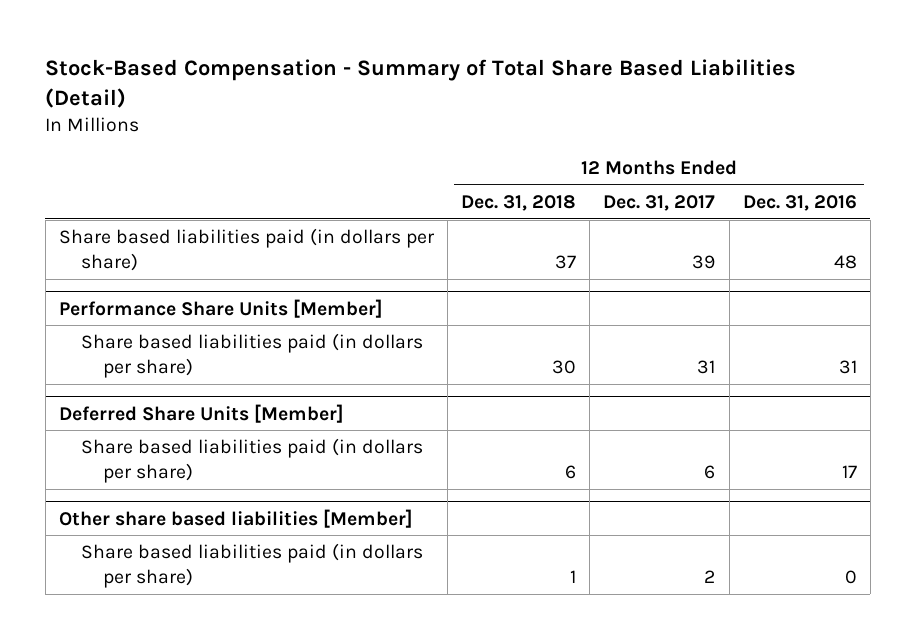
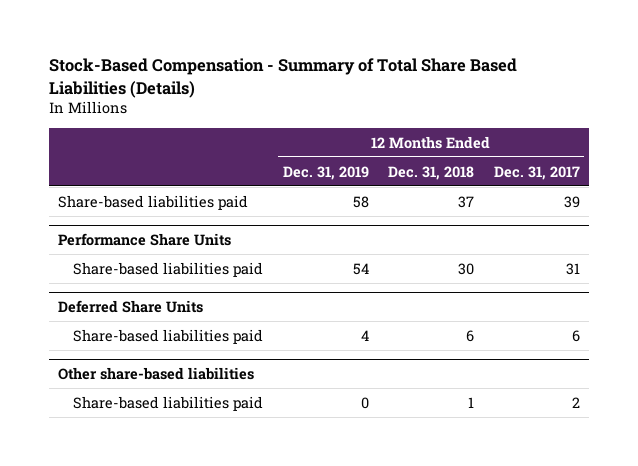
- Stock-Based Compensation - Summary of Total Share Based Liabilities (Detail)
+ Stock-Based Compensation - Summary of Total Share Based Liabilities (Details)
- | 12 Months Ended Dec. 31, 2018 | 12 Months Ended Dec. 31, 2017 | 12 Months Ended Dec. 31, 2016
+ | 12 Months Ended Dec. 31, 2019 | 12 Months Ended Dec. 31, 2018 | 12 Months Ended Dec. 31, 2017
- Share based liabilities paid (in dollars per share) | 37 | 39 | 48
- Performance Share Units [Member]
- Share based liabilities paid (in dollars per share) | 30 | 31 | 31
- Deferred Share Units [Member]
- Share based liabilities paid (in dollars per share) | 6 | 6 | 17
- Other share based liabilities [Member]
- Share based liabilities paid (in dollars per share) | 1 | 2 | 0
+ Share-based liabilities paid | 58 | 37 | 39
+ Performance Share Units
+ Share-based liabilities paid | 54 | 30 | 31
+ Deferred Share Units
+ Share-based liabilities paid | 4 | 6 | 6
+ Other share-based liabilities
+ Share-based liabilities paid | 0 | 1 | 2

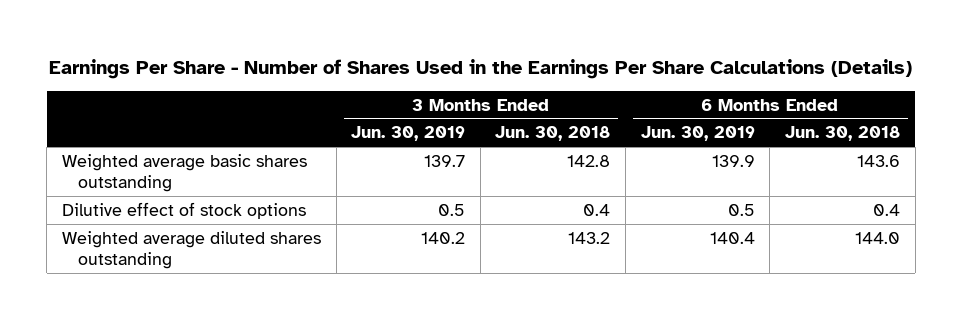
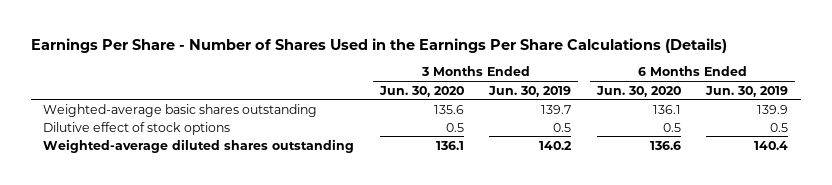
- | 3 Months Ended Jun. 30, 2019 | 3 Months Ended Jun. 30, 2018 | 6 Months Ended Jun. 30, 2019 | 6 Months Ended Jun. 30, 2018
+ | 3 Months Ended Jun. 30, 2020 | 3 Months Ended Jun. 30, 2019 | 6 Months Ended Jun. 30, 2020 | 6 Months Ended Jun. 30, 2019
- Weighted average basic shares outstanding | 139.7 | 142.8 | 139.9 | 143.6
+ Weighted-average basic shares outstanding | 135.6 | 139.7 | 136.1 | 139.9
- Weighted average diluted shares outstanding | 140.2 | 143.2 | 140.4 | 144.0
+ Weighted-average diluted shares outstanding | 136.1 | 140.2 | 136.6 | 140.4

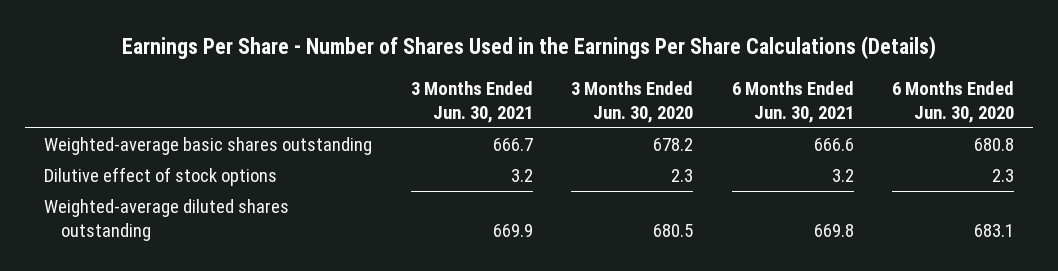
- | 3 Months Ended Jun. 30, 2020 | 3 Months Ended Jun. 30, 2019 | 6 Months Ended Jun. 30, 2020 | 6 Months Ended Jun. 30, 2019
+ | 3 Months Ended Jun. 30, 2021 | 3 Months Ended Jun. 30, 2020 | 6 Months Ended Jun. 30, 2021 | 6 Months Ended Jun. 30, 2020
- Weighted-average basic shares outstanding | 135.6 | 139.7 | 136.1 | 139.9
- Dilutive effect of stock options | 0.5 | 0.5 | 0.5 | 0.5
- Weighted-average diluted shares outstanding | 136.1 | 140.2 | 136.6 | 140.4
+ Weighted-average basic shares outstanding | 666.7 | 678.2 | 666.6 | 680.8
+ Dilutive effect of stock options | 3.2 | 2.3 | 3.2 | 2.3
+ Weighted-average diluted shares outstanding | 669.9 | 680.5 | 669.8 | 683.1

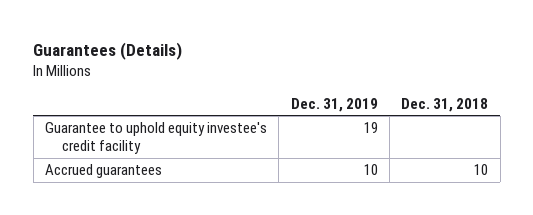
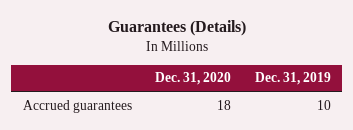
- | Dec. 31, 2019 | Dec. 31, 2018
+ | Dec. 31, 2020 | Dec. 31, 2019
- Guarantee to uphold equity investee's credit facility | 19 |

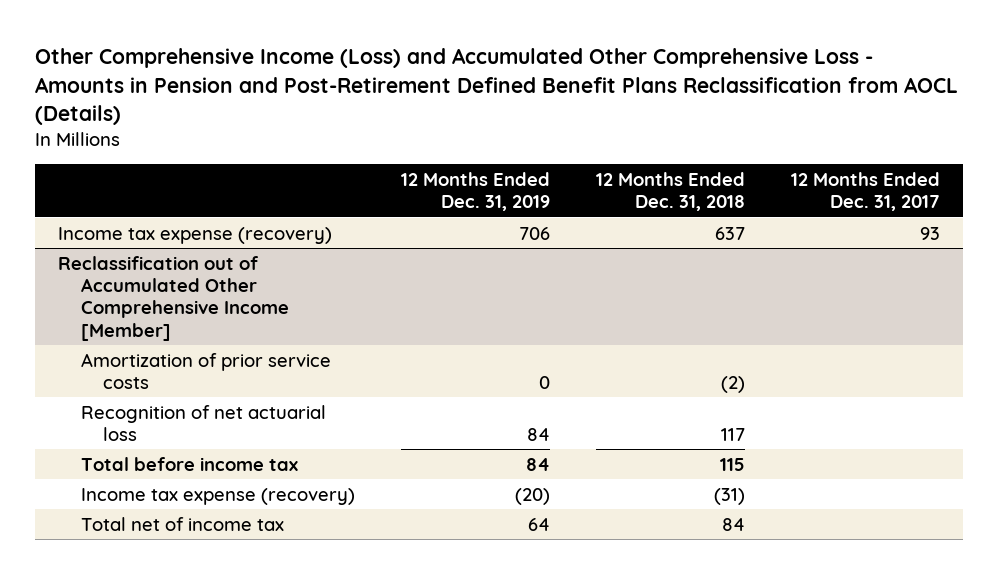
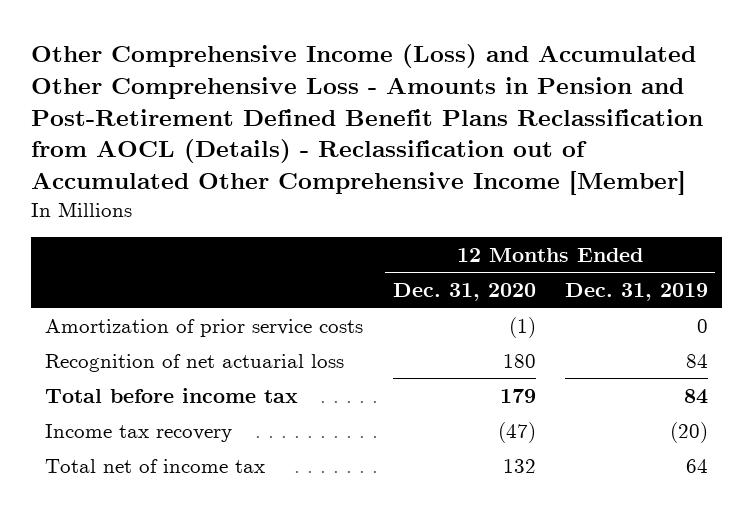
- Other Comprehensive Income (Loss) and Accumulated Other Comprehensive Loss - Amounts in Pension and Post-Retirement Defined Benefit Plans Reclassification from AOCL (Details)
+ Other Comprehensive Income (Loss) and Accumulated Other Comprehensive Loss - Amounts in Pension and Post-Retirement Defined Benefit Plans Reclassification from AOCL (Details) - Reclassification out of Accumulated Other Comprehensive Income [Member]
- | 12 Months Ended Dec. 31, 2019 | 12 Months Ended Dec. 31, 2018 | 12 Months Ended Dec. 31, 2017
+ | 12 Months Ended Dec. 31, 2020 | 12 Months Ended Dec. 31, 2019
- Income tax expense (recovery) | 706 | 637 | 93
- Reclassification out of Accumulated Other Comprehensive Income [Member]
- Income tax expense (recovery) | (20) | (31) |
+ Income tax recovery | (47) | (20)

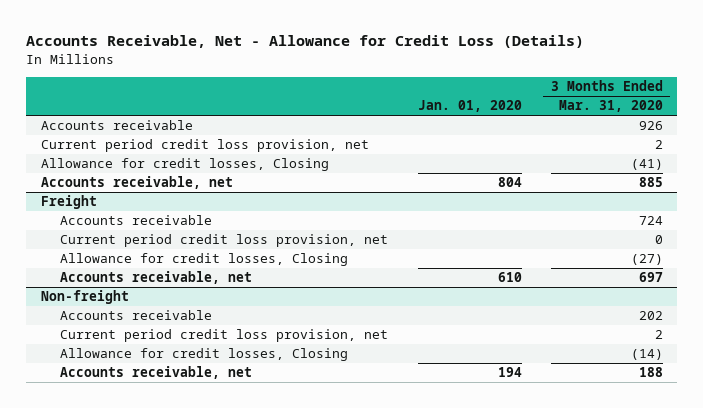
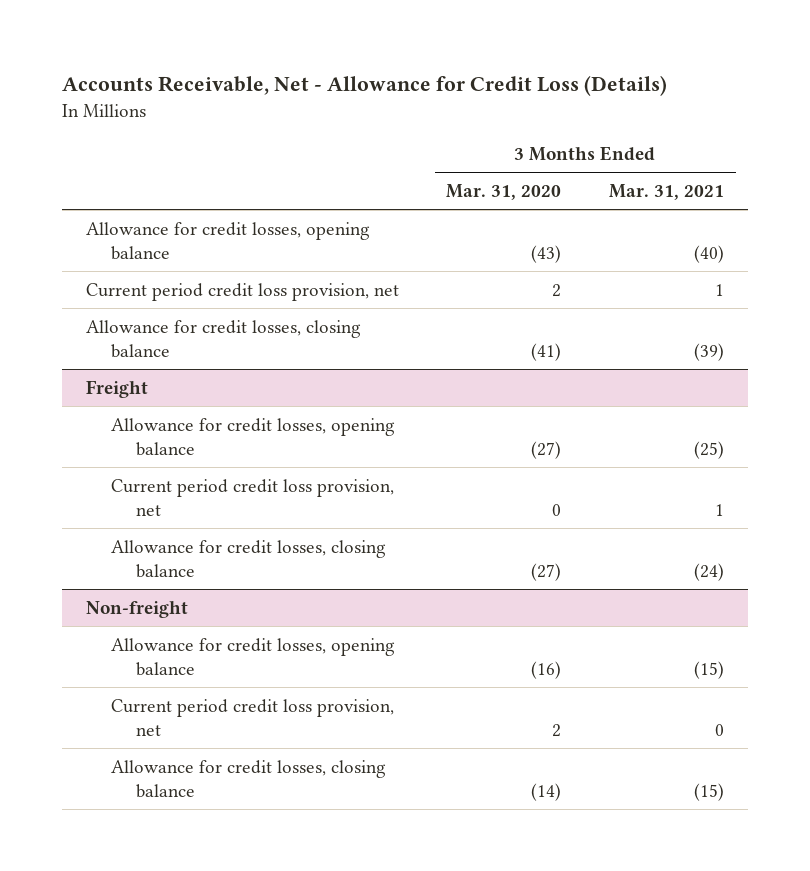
- | Jan. 01, 2020 | 3 Months Ended Mar. 31, 2020
+ | 3 Months Ended Mar. 31, 2020 | 3 Months Ended Mar. 31, 2021
- Accounts receivable | | 926
+ Allowance for credit losses, opening balance | (43) | (40)
- Allowance for credit losses, Closing | | (41)
- Accounts receivable, net | 804 | 885
+ Allowance for credit losses, closing balance | (41) | (39)
@ Freight
- Accounts receivable | | 724
+ Allowance for credit losses, opening balance | (27) | (25)
- Allowance for credit losses, Closing | | (27)
- Accounts receivable, net | 610 | 697
+ Allowance for credit losses, closing balance | (27) | (24)
@ Non-freight
- Accounts receivable | | 202
+ Allowance for credit losses, opening balance | (16) | (15)
- Allowance for credit losses, Closing | | (14)
- Accounts receivable, net | 194 | 188
+ Allowance for credit losses, closing balance | (14) | (15)

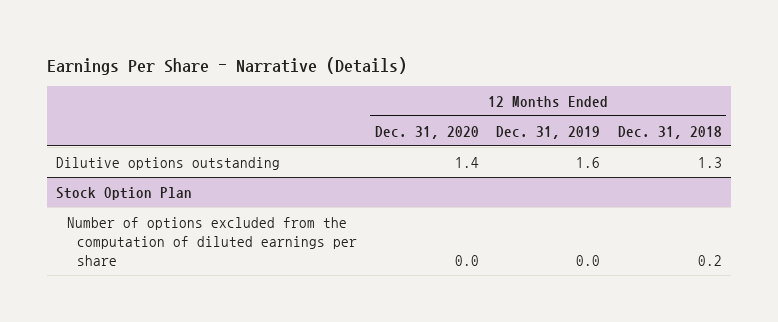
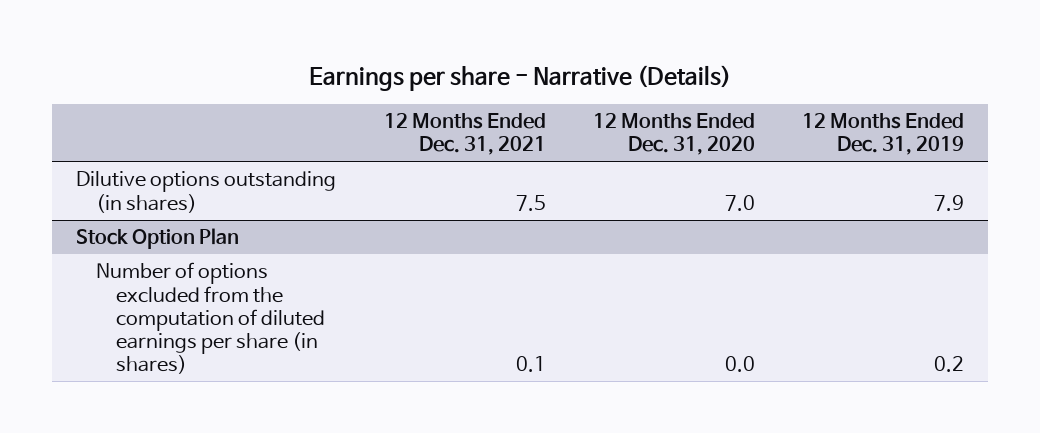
- Earnings Per Share - Narrative (Details)
+ Earnings per share - Narrative (Details)
- | 12 Months Ended Dec. 31, 2020 | 12 Months Ended Dec. 31, 2019 | 12 Months Ended Dec. 31, 2018
+ | 12 Months Ended Dec. 31, 2021 | 12 Months Ended Dec. 31, 2020 | 12 Months Ended Dec. 31, 2019
- Dilutive options outstanding | 1.4 | 1.6 | 1.3
+ Dilutive options outstanding (in shares) | 7.5 | 7.0 | 7.9
@ Stock Option Plan
- Number of options excluded from the computation of diluted earnings per share | 0.0 | 0.0 | 0.2
+ Number of options excluded from the computation of diluted earnings per share (in shares) | 0.1 | 0.0 | 0.2

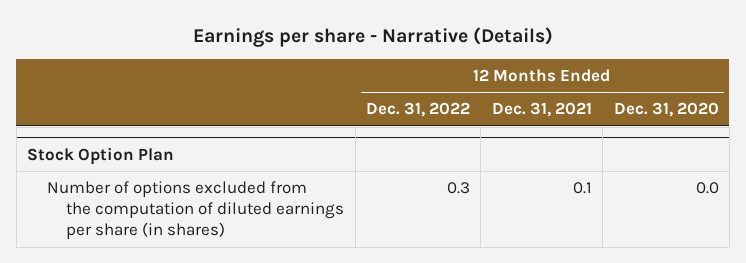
- | 12 Months Ended Dec. 31, 2021 | 12 Months Ended Dec. 31, 2020 | 12 Months Ended Dec. 31, 2019
+ | 12 Months Ended Dec. 31, 2022 | 12 Months Ended Dec. 31, 2021 | 12 Months Ended Dec. 31, 2020
- Dilutive options outstanding (in shares) | 7.5 | 7.0 | 7.9

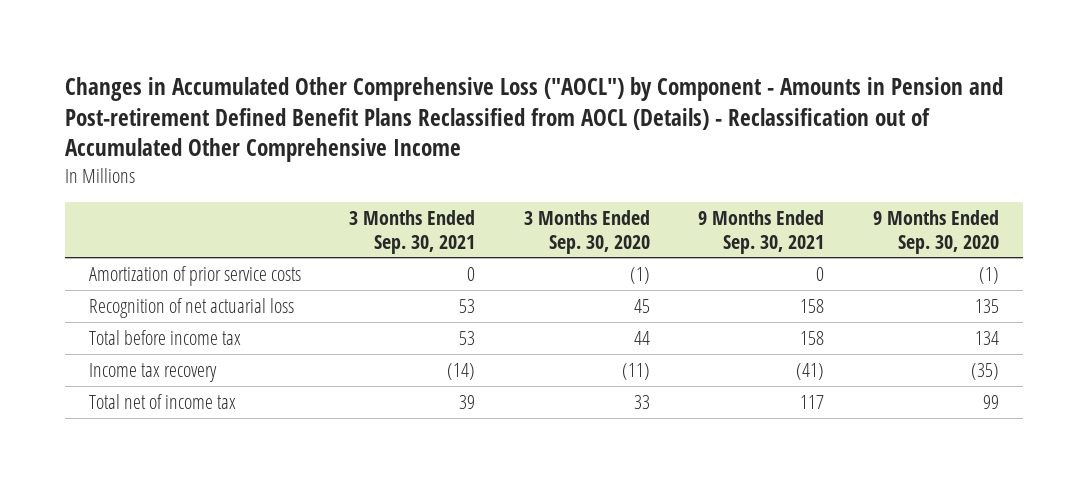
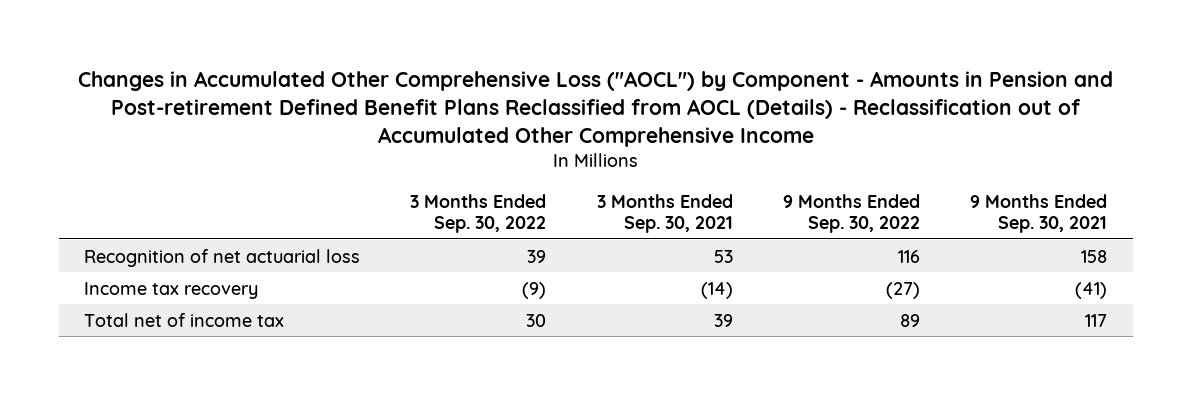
- | 3 Months Ended Sep. 30, 2021 | 3 Months Ended Sep. 30, 2020 | 9 Months Ended Sep. 30, 2021 | 9 Months Ended Sep. 30, 2020
+ | 3 Months Ended Sep. 30, 2022 | 3 Months Ended Sep. 30, 2021 | 9 Months Ended Sep. 30, 2022 | 9 Months Ended Sep. 30, 2021
- Amortization of prior service costs | 0 | (1) | 0 | (1)
- Total before income tax | 53 | 44 | 158 | 134

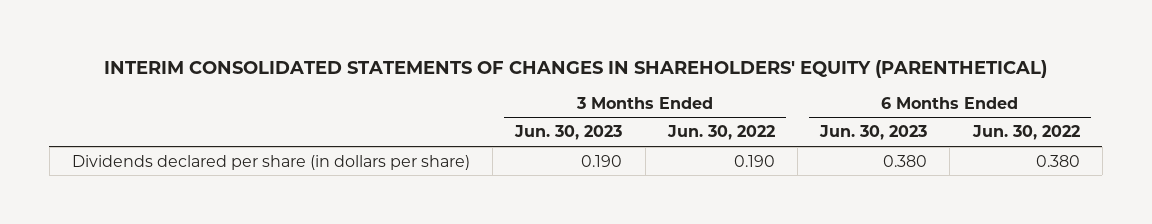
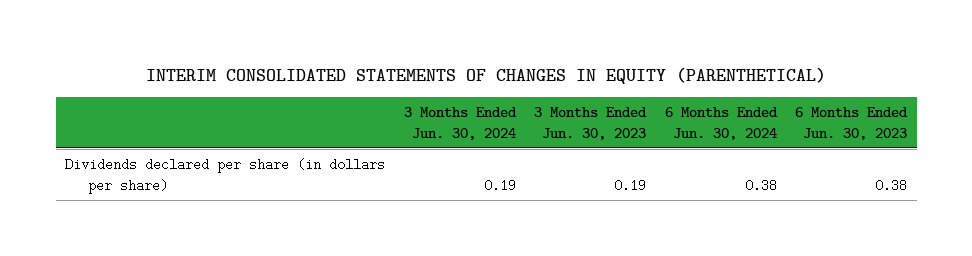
- INTERIM CONSOLIDATED STATEMENTS OF CHANGES IN SHAREHOLDERS' EQUITY (PARENTHETICAL)
+ INTERIM CONSOLIDATED STATEMENTS OF CHANGES IN EQUITY (PARENTHETICAL)
- | 3 Months Ended Jun. 30, 2023 | 3 Months Ended Jun. 30, 2022 | 6 Months Ended Jun. 30, 2023 | 6 Months Ended Jun. 30, 2022
+ | 3 Months Ended Jun. 30, 2024 | 3 Months Ended Jun. 30, 2023 | 6 Months Ended Jun. 30, 2024 | 6 Months Ended Jun. 30, 2023
- Dividends declared per share (in dollars per share) | 0.190 | 0.190 | 0.380 | 0.380
+ Dividends declared per share (in dollars per share) | 0.19 | 0.19 | 0.38 | 0.38

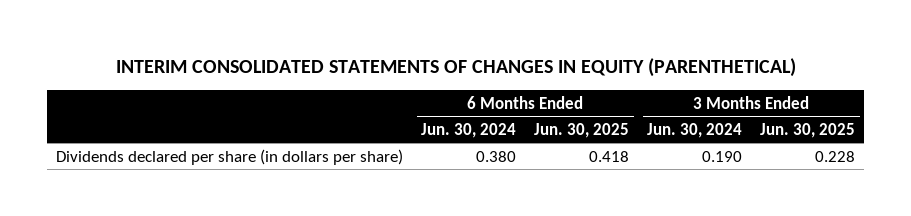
- | 3 Months Ended Jun. 30, 2024 | 3 Months Ended Jun. 30, 2023 | 6 Months Ended Jun. 30, 2024 | 6 Months Ended Jun. 30, 2023
+ | 6 Months Ended Jun. 30, 2024 | 6 Months Ended Jun. 30, 2025 | 3 Months Ended Jun. 30, 2024 | 3 Months Ended Jun. 30, 2025
- Dividends declared per share (in dollars per share) | 0.19 | 0.19 | 0.38 | 0.38
+ Dividends declared per share (in dollars per share) | 0.380 | 0.418 | 0.190 | 0.228

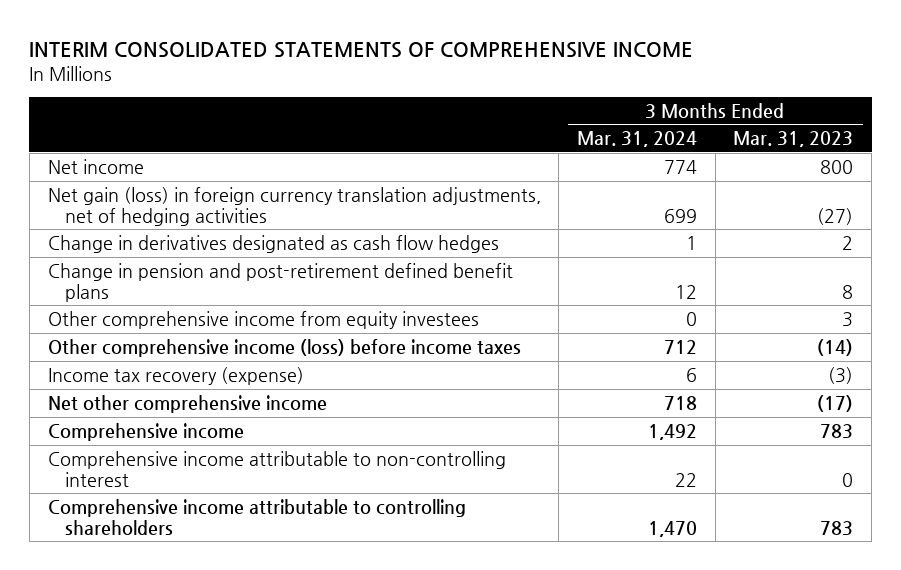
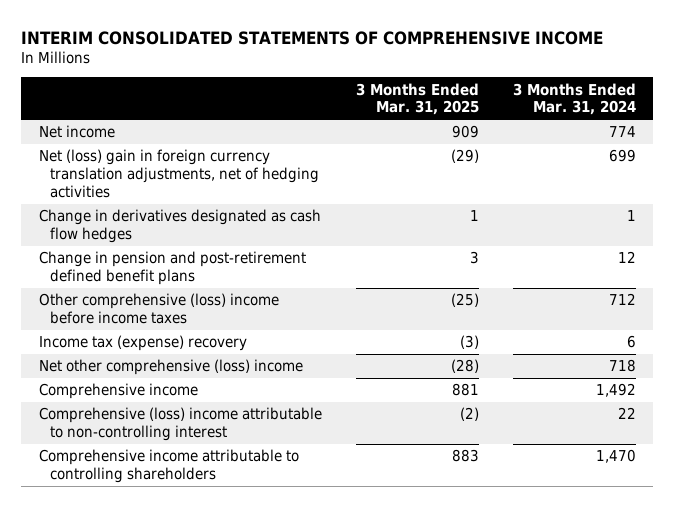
- | 3 Months Ended Mar. 31, 2024 | 3 Months Ended Mar. 31, 2023
+ | 3 Months Ended Mar. 31, 2025 | 3 Months Ended Mar. 31, 2024
- Net gain (loss) in foreign currency translation adjustments, net of hedging activities | 699 | (27)
+ Net (loss) gain in foreign currency translation adjustments, net of hedging activities | (29) | 699
- Other comprehensive income from equity investees | 0 | 3
- Other comprehensive income (loss) before income taxes | 712 | (14)
- Income tax recovery (expense) | 6 | (3)
- Net other comprehensive income | 718 | (17)
+ Other comprehensive (loss) income before income taxes | (25) | 712
+ Income tax (expense) recovery | (3) | 6
+ Net other comprehensive (loss) income | (28) | 718
- Comprehensive income attributable to non-controlling interest | 22 | 0
+ Comprehensive (loss) income attributable to non-controlling interest | (2) | 22

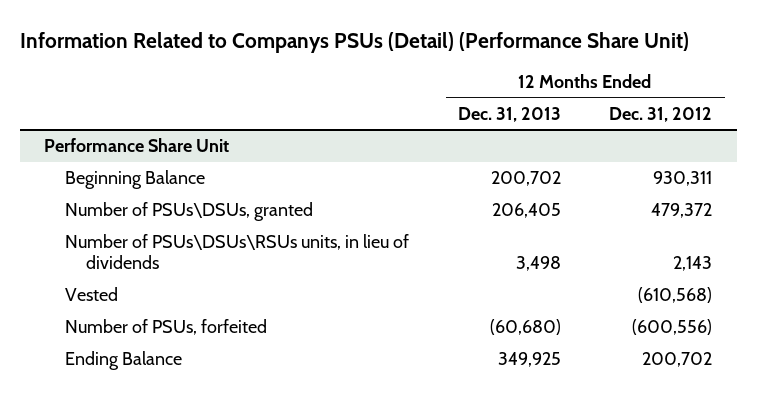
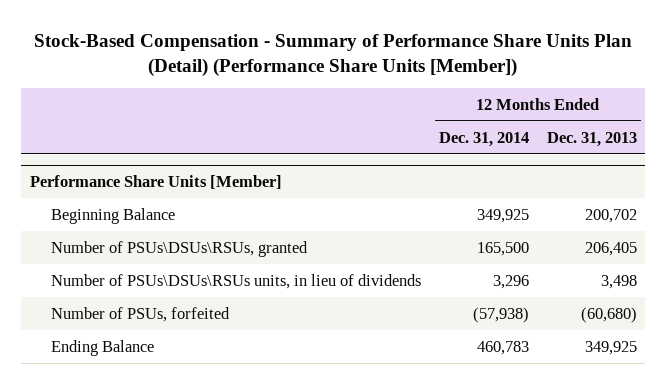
- Information Related to Companys PSUs (Detail) (Performance Share Unit)
+ Stock-Based Compensation - Summary of Performance Share Units Plan (Detail) (Performance Share Units [Member])
- | 12 Months Ended Dec. 31, 2013 | 12 Months Ended Dec. 31, 2012
+ | 12 Months Ended Dec. 31, 2014 | 12 Months Ended Dec. 31, 2013
- Performance Share Unit
+ Performance Share Units [Member]
- Number of PSUs\DSUs, granted | 206,405 | 479,372
+ Number of PSUs\DSUs\RSUs, granted | 165,500 | 206,405
- Vested | | (610,568)

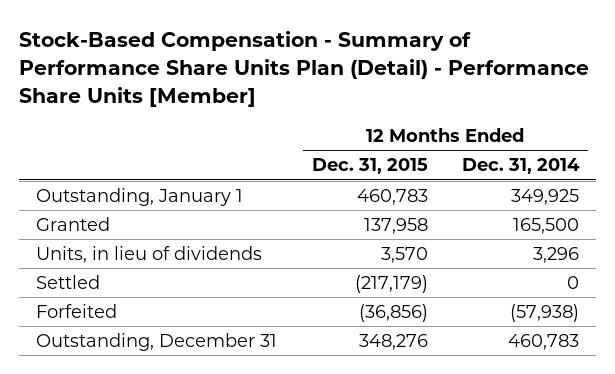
- Stock-Based Compensation - Summary of Performance Share Units Plan (Detail) (Performance Share Units [Member])
+ Stock-Based Compensation - Summary of Performance Share Units Plan (Detail) - Performance Share Units [Member]
- | 12 Months Ended Dec. 31, 2014 | 12 Months Ended Dec. 31, 2013
+ | 12 Months Ended Dec. 31, 2015 | 12 Months Ended Dec. 31, 2014
- Performance Share Units [Member]
- Beginning Balance | 349,925 | 200,702
- Number of PSUs\DSUs\RSUs, granted | 165,500 | 206,405
- Number of PSUs\DSUs\RSUs units, in lieu of dividends | 3,296 | 3,498
- Number of PSUs, forfeited | (57,938) | (60,680)
- Ending Balance | 460,783 | 349,925
+ Outstanding, January 1 | 460,783 | 349,925
+ Granted | 137,958 | 165,500
+ Units, in lieu of dividends | 3,570 | 3,296
+ Settled | (217,179) | 0
+ Forfeited | (36,856) | (57,938)
+ Outstanding, December 31 | 348,276 | 460,783

